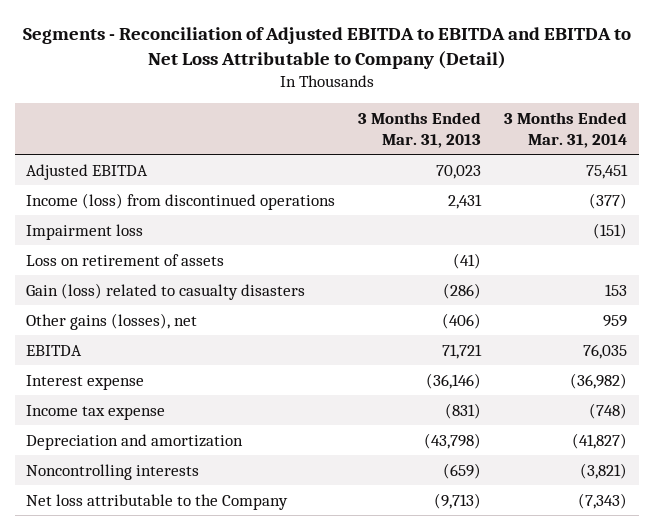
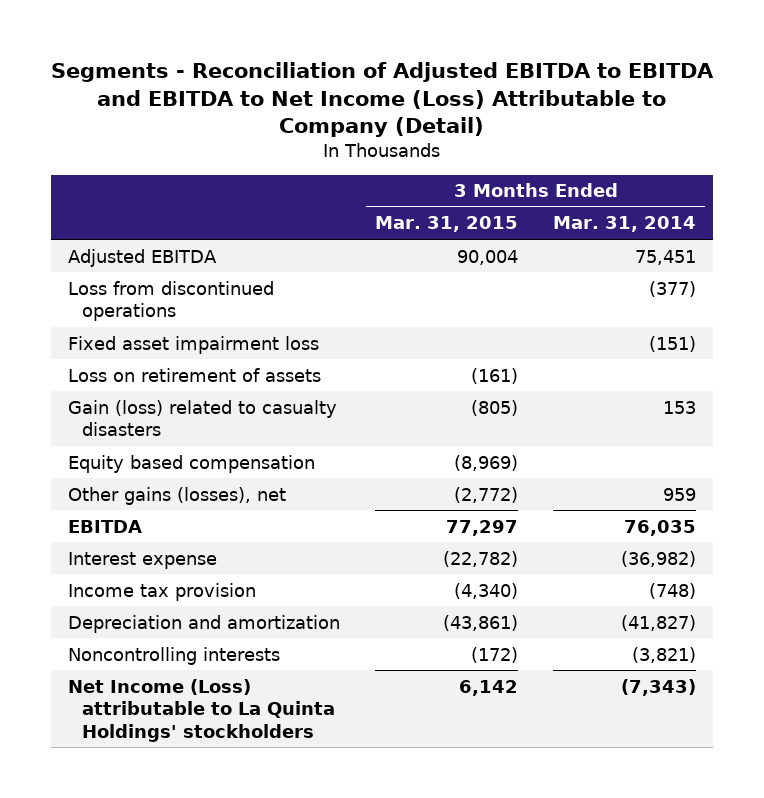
- Segments - Reconciliation of Adjusted EBITDA to EBITDA and EBITDA to Net Loss Attributable to Company (Detail)
+ Segments - Reconciliation of Adjusted EBITDA to EBITDA and EBITDA to Net Income (Loss) Attributable to Company (Detail)
- | 3 Months Ended Mar. 31, 2013 | 3 Months Ended Mar. 31, 2014
+ | 3 Months Ended Mar. 31, 2015 | 3 Months Ended Mar. 31, 2014
- Income (loss) from discontinued operations | 2,431 | (377)
- Impairment loss | | (151)
+ Loss from discontinued operations | | (377)
+ Fixed asset impairment loss | | (151)
+ Equity based compensation | (8,969) |
- Income tax expense | (831) | (748)
+ Income tax provision | (4,340) | (748)
- Net loss attributable to the Company | (9,713) | (7,343)
+ Net Income (Loss) attributable to La Quinta Holdings' stockholders | 6,142 | (7,343)

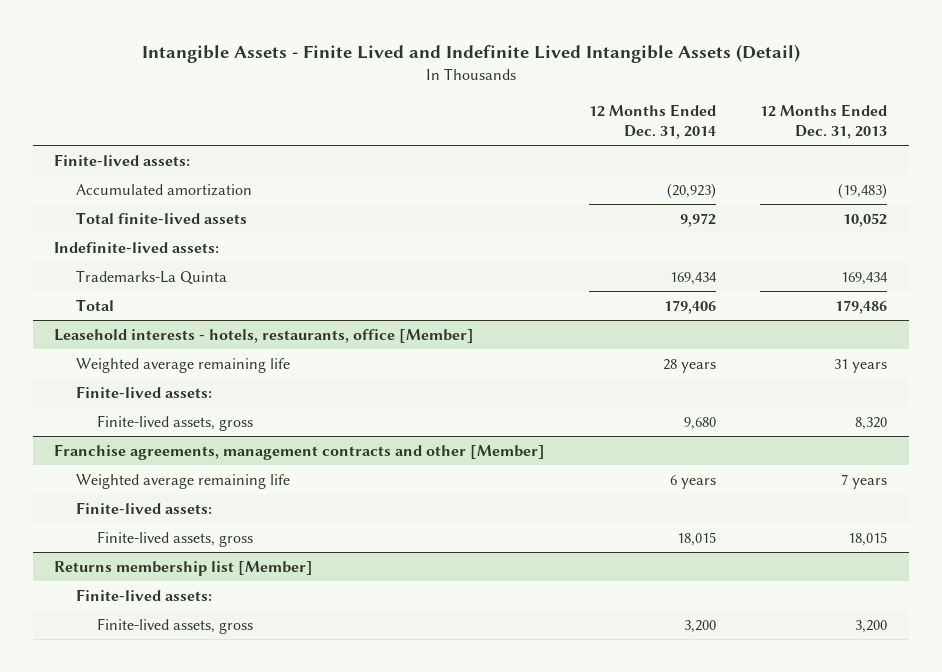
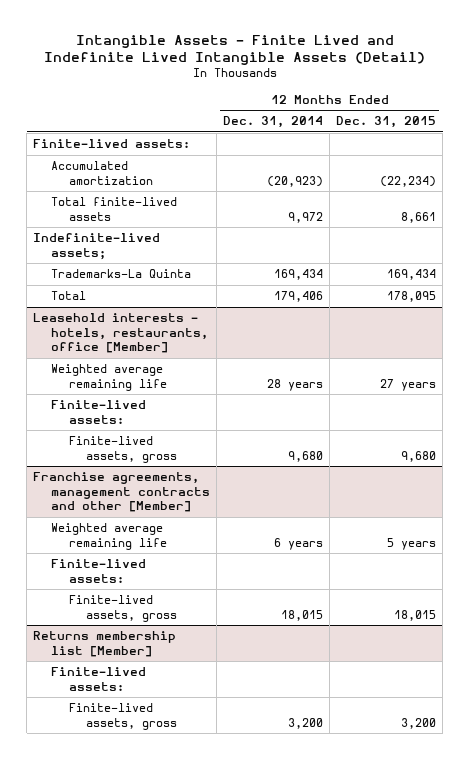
- | 12 Months Ended Dec. 31, 2014 | 12 Months Ended Dec. 31, 2013
+ | 12 Months Ended Dec. 31, 2014 | 12 Months Ended Dec. 31, 2015
- Indefinite-lived assets:
+ Indefinite-lived assets;

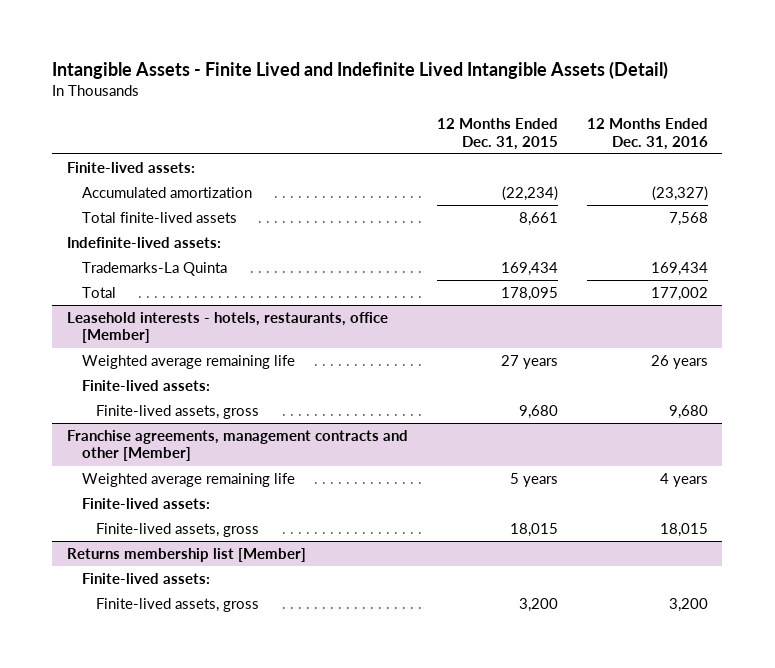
- | 12 Months Ended Dec. 31, 2014 | 12 Months Ended Dec. 31, 2015
+ | 12 Months Ended Dec. 31, 2015 | 12 Months Ended Dec. 31, 2016
- Indefinite-lived assets;
+ Indefinite-lived assets:

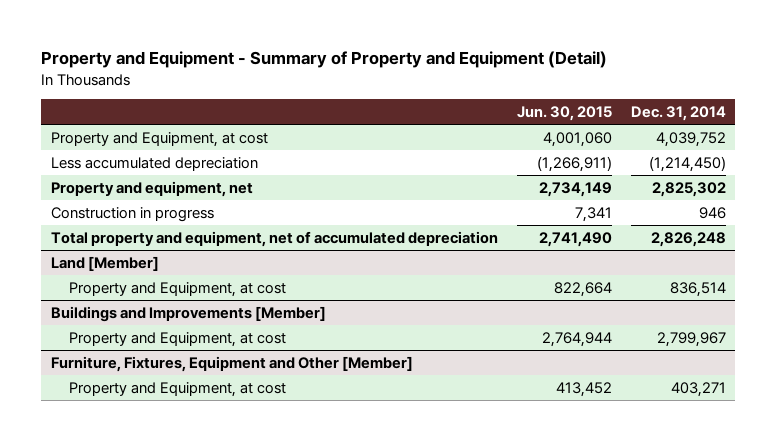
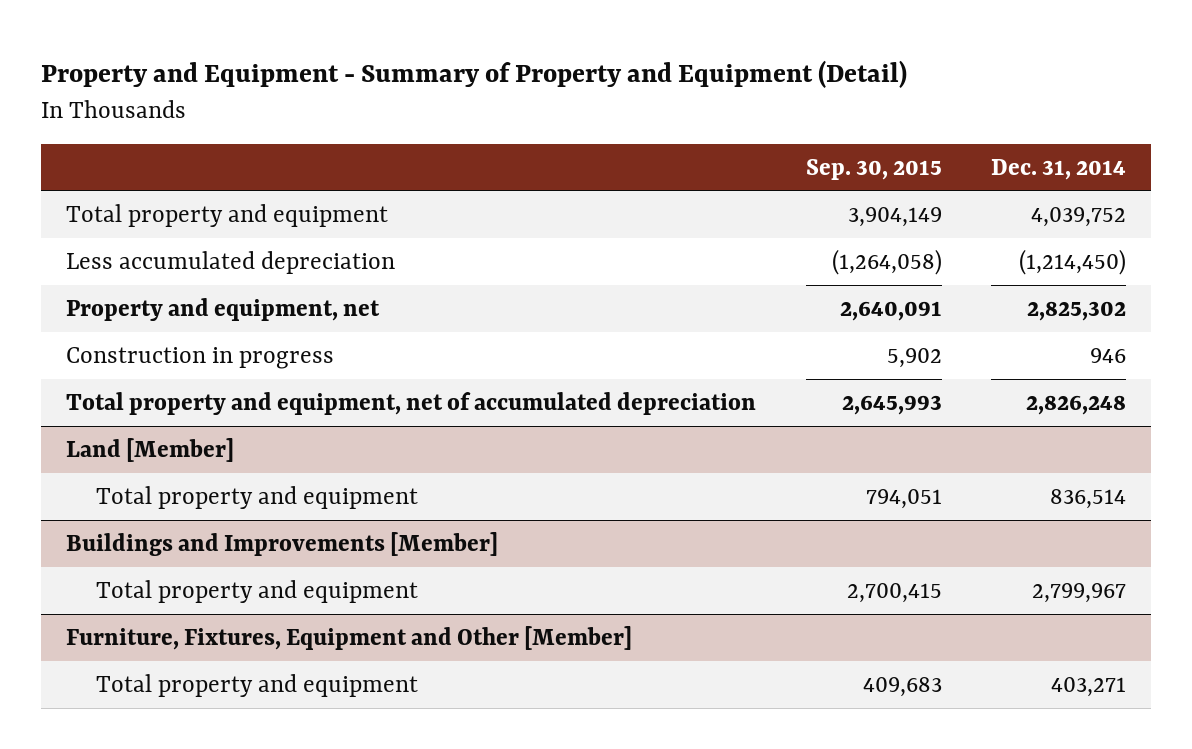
- | Jun. 30, 2015 | Dec. 31, 2014
+ | Sep. 30, 2015 | Dec. 31, 2014
- Property and Equipment, at cost | 4,001,060 | 4,039,752
+ Total property and equipment | 3,904,149 | 4,039,752
@ Land [Member]
- Property and Equipment, at cost | 822,664 | 836,514
+ Total property and equipment | 794,051 | 836,514
@ Buildings and Improvements [Member]
- Property and Equipment, at cost | 2,764,944 | 2,799,967
+ Total property and equipment | 2,700,415 | 2,799,967
@ Furniture, Fixtures, Equipment and Other [Member]
- Property and Equipment, at cost | 413,452 | 403,271
+ Total property and equipment | 409,683 | 403,271

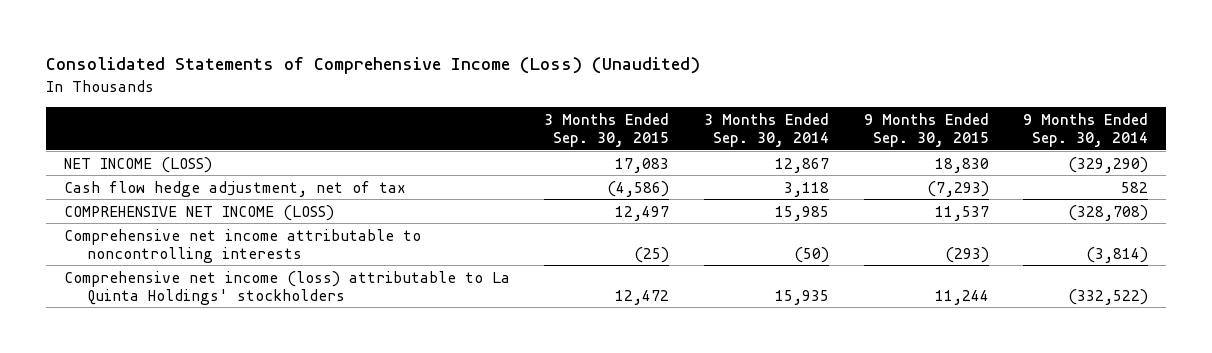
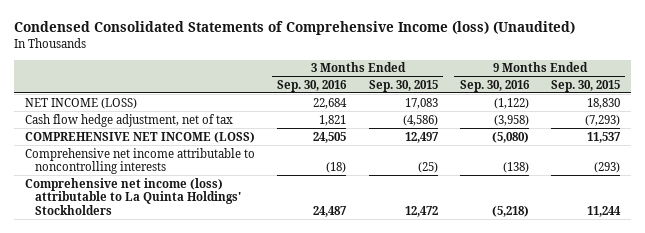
- Consolidated Statements of Comprehensive Income (Loss) (Unaudited)
+ Condensed Consolidated Statements of Comprehensive Income (loss) (Unaudited)
- | 3 Months Ended Sep. 30, 2015 | 3 Months Ended Sep. 30, 2014 | 9 Months Ended Sep. 30, 2015 | 9 Months Ended Sep. 30, 2014
+ | 3 Months Ended Sep. 30, 2016 | 3 Months Ended Sep. 30, 2015 | 9 Months Ended Sep. 30, 2016 | 9 Months Ended Sep. 30, 2015
- Comprehensive net income (loss) attributable to La Quinta Holdings' stockholders | 12,472 | 15,935 | 11,244 | (332,522)
+ Comprehensive net income (loss) attributable to La Quinta Holdings' Stockholders | 24,487 | 12,472 | (5,218) | 11,244

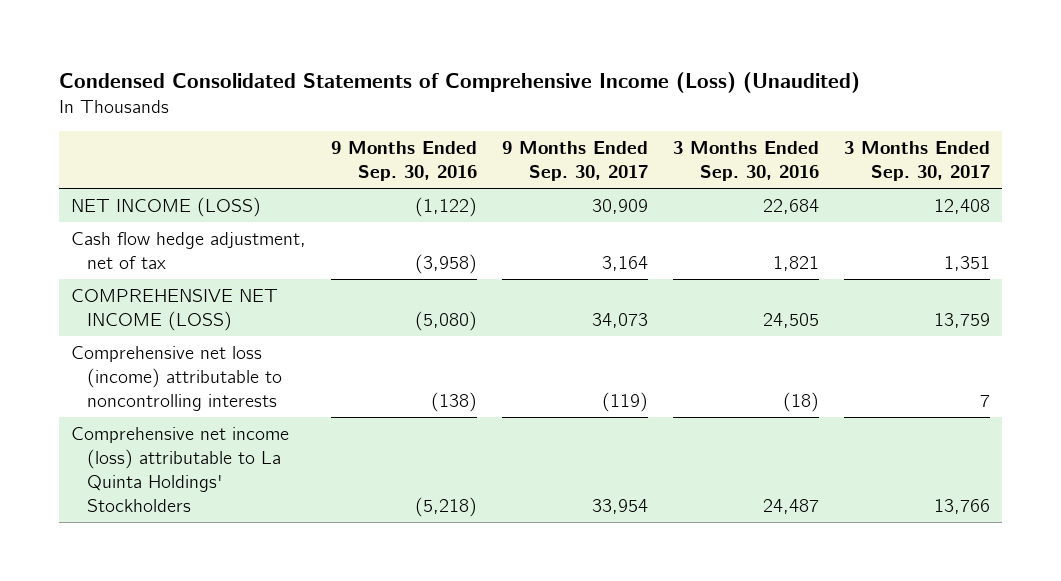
- Condensed Consolidated Statements of Comprehensive Income (loss) (Unaudited)
+ Condensed Consolidated Statements of Comprehensive Income (Loss) (Unaudited)
- | 3 Months Ended Sep. 30, 2016 | 3 Months Ended Sep. 30, 2015 | 9 Months Ended Sep. 30, 2016 | 9 Months Ended Sep. 30, 2015
+ | 9 Months Ended Sep. 30, 2016 | 9 Months Ended Sep. 30, 2017 | 3 Months Ended Sep. 30, 2016 | 3 Months Ended Sep. 30, 2017
- Comprehensive net income attributable to noncontrolling interests | (18) | (25) | (138) | (293)
+ Comprehensive net loss (income) attributable to noncontrolling interests | (138) | (119) | (18) | 7

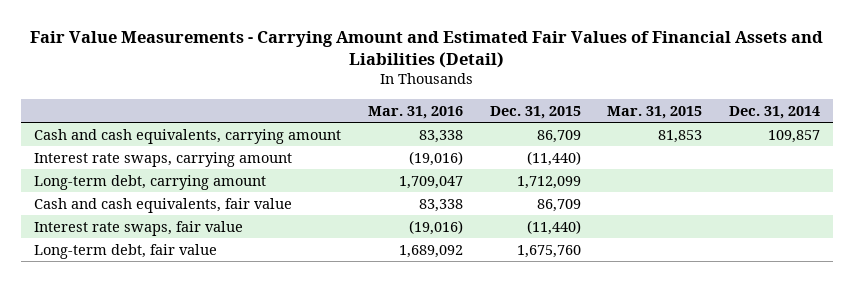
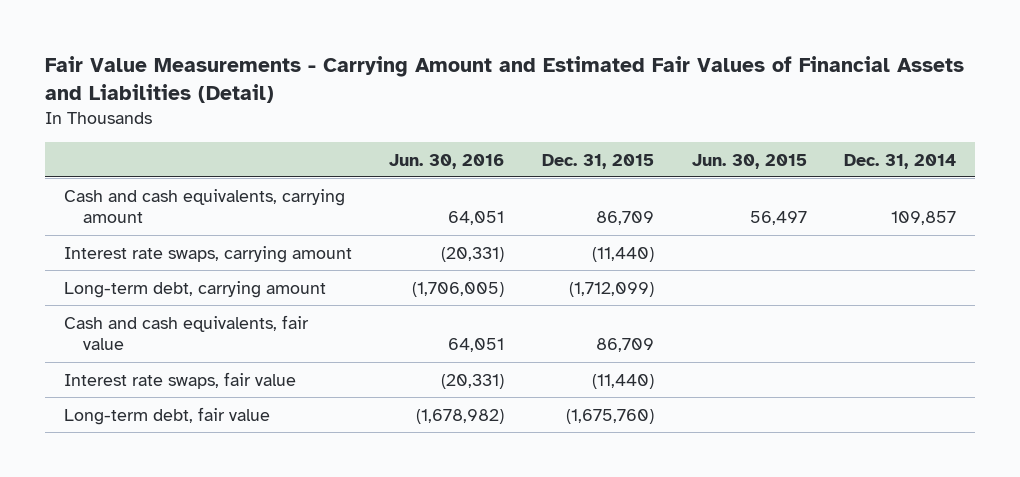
- | Mar. 31, 2016 | Dec. 31, 2015 | Mar. 31, 2015 | Dec. 31, 2014
+ | Jun. 30, 2016 | Dec. 31, 2015 | Jun. 30, 2015 | Dec. 31, 2014
- Long-term debt, carrying amount | 1,709,047 | 1,712,099 | |
+ Long-term debt, carrying amount | (1,706,005) | (1,712,099) | |
- Long-term debt, fair value | 1,689,092 | 1,675,760 | |
+ Long-term debt, fair value | (1,678,982) | (1,675,760) | |

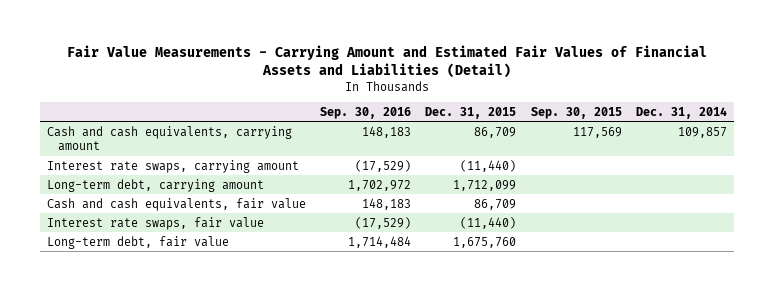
- | Jun. 30, 2016 | Dec. 31, 2015 | Jun. 30, 2015 | Dec. 31, 2014
+ | Sep. 30, 2016 | Dec. 31, 2015 | Sep. 30, 2015 | Dec. 31, 2014
- Long-term debt, carrying amount | (1,706,005) | (1,712,099) | |
+ Long-term debt, carrying amount | 1,702,972 | 1,712,099 | |
- Long-term debt, fair value | (1,678,982) | (1,675,760) | |
+ Long-term debt, fair value | 1,714,484 | 1,675,760 | |

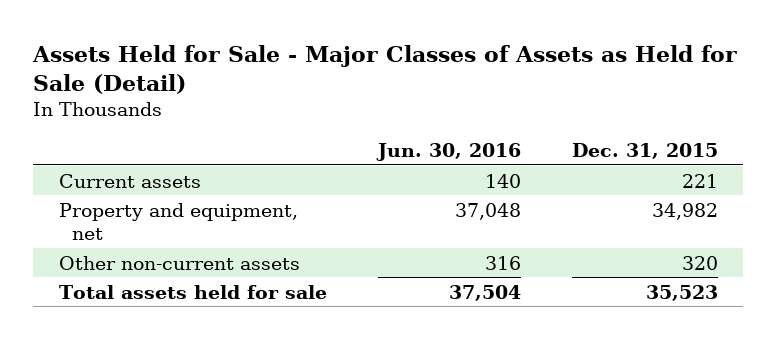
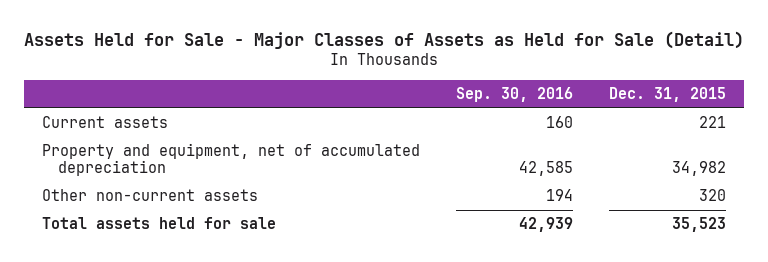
- | Jun. 30, 2016 | Dec. 31, 2015
+ | Sep. 30, 2016 | Dec. 31, 2015
- Property and equipment, net | 37,048 | 34,982
+ Property and equipment, net of accumulated depreciation | 42,585 | 34,982

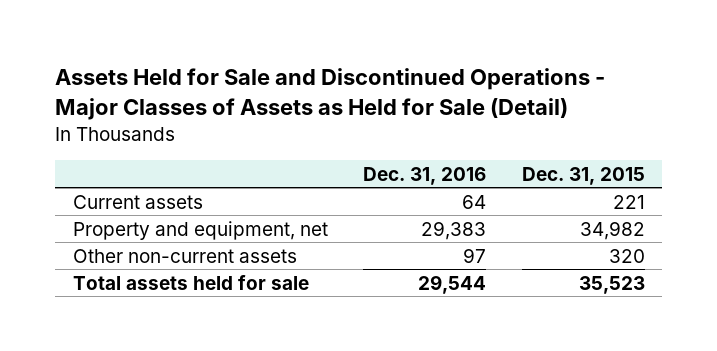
- Assets Held for Sale - Major Classes of Assets as Held for Sale (Detail)
+ Assets Held for Sale and Discontinued Operations - Major Classes of Assets as Held for Sale (Detail)
- | Sep. 30, 2016 | Dec. 31, 2015
+ | Dec. 31, 2016 | Dec. 31, 2015
- Property and equipment, net of accumulated depreciation | 42,585 | 34,982
+ Property and equipment, net | 29,383 | 34,982

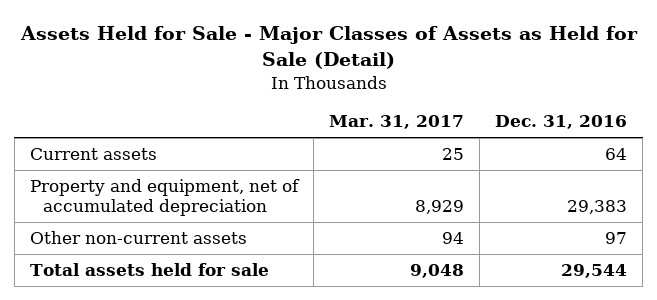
- Assets Held for Sale and Discontinued Operations - Major Classes of Assets as Held for Sale (Detail)
+ Assets Held for Sale - Major Classes of Assets as Held for Sale (Detail)
- | Dec. 31, 2016 | Dec. 31, 2015
+ | Mar. 31, 2017 | Dec. 31, 2016
- Property and equipment, net | 29,383 | 34,982
+ Property and equipment, net of accumulated depreciation | 8,929 | 29,383

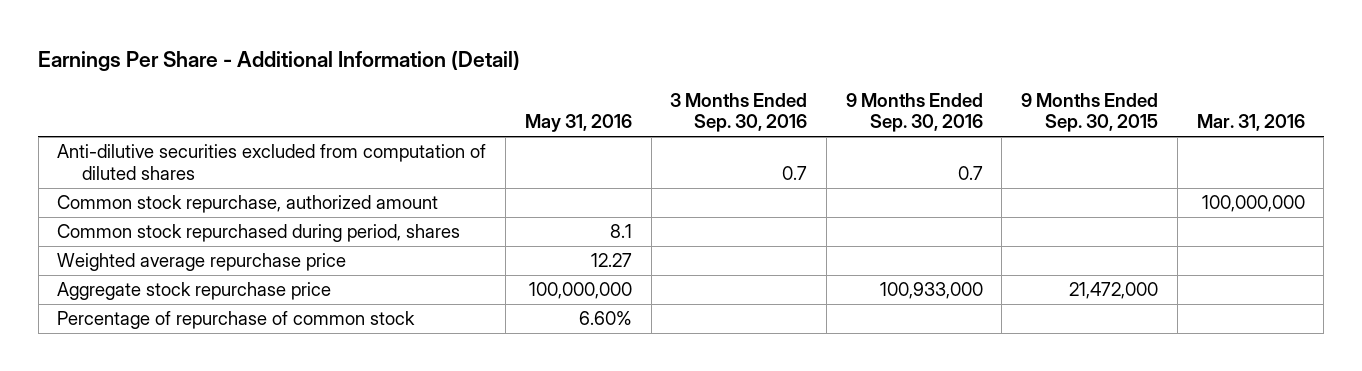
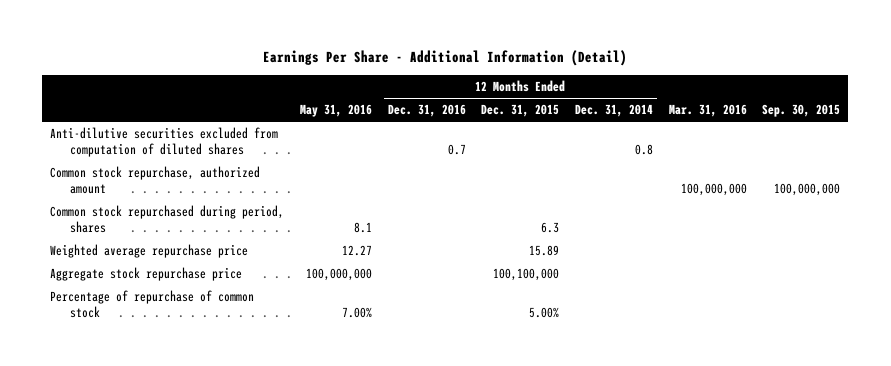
- | May 31, 2016 | 3 Months Ended Sep. 30, 2016 | 9 Months Ended Sep. 30, 2016 | 9 Months Ended Sep. 30, 2015 | Mar. 31, 2016
+ | May 31, 2016 | 12 Months Ended Dec. 31, 2016 | 12 Months Ended Dec. 31, 2015 | 12 Months Ended Dec. 31, 2014 | Mar. 31, 2016 | Sep. 30, 2015
- Percentage of repurchase of common stock | 6.60% | | | |
+ Percentage of repurchase of common stock | 7.00% | | 5.00% | | |

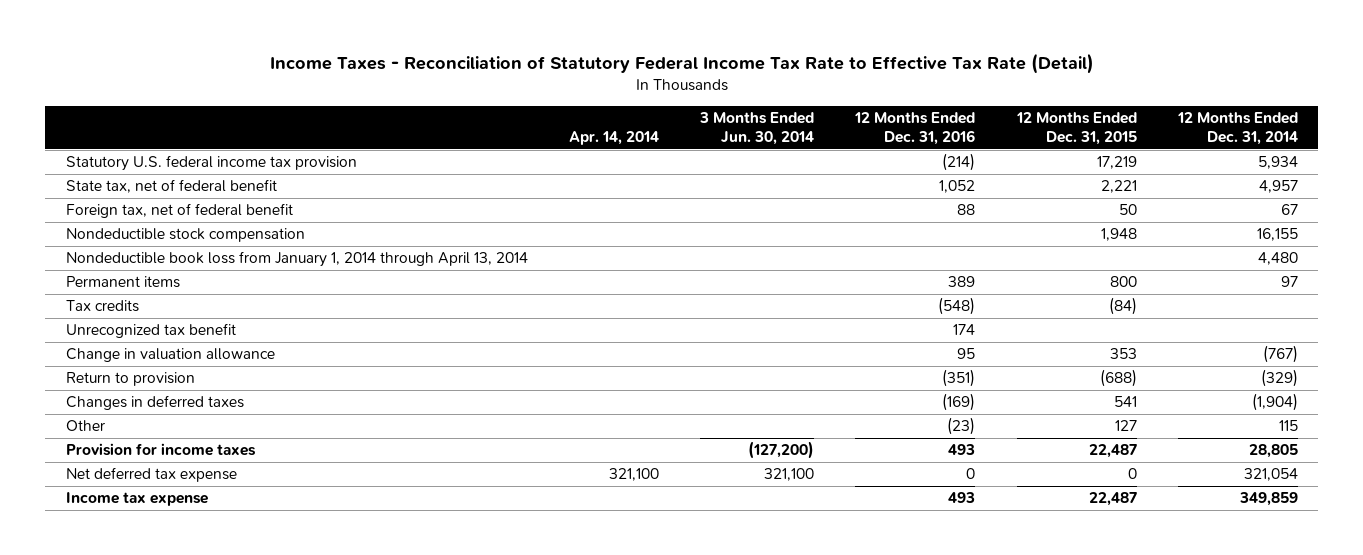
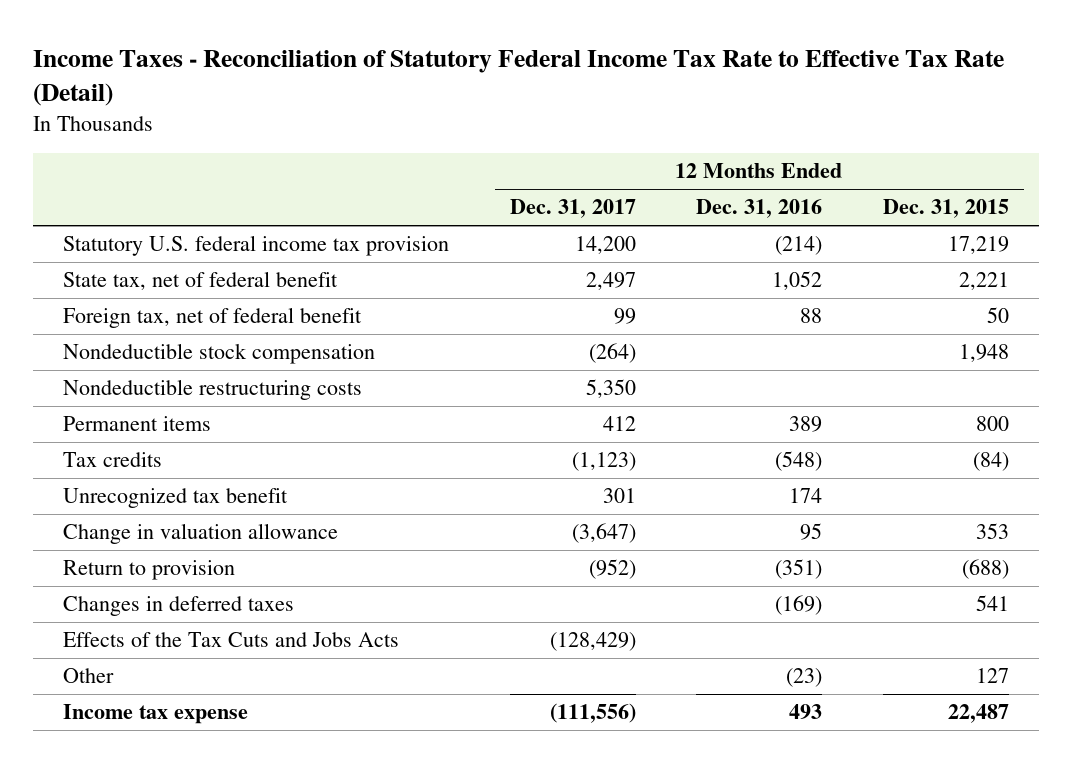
- | Apr. 14, 2014 | 3 Months Ended Jun. 30, 2014 | 12 Months Ended Dec. 31, 2016 | 12 Months Ended Dec. 31, 2015 | 12 Months Ended Dec. 31, 2014
+ | 12 Months Ended Dec. 31, 2017 | 12 Months Ended Dec. 31, 2016 | 12 Months Ended Dec. 31, 2015
- Nondeductible book loss from January 1, 2014 through April 13, 2014 | | | | | 4,480
+ Nondeductible restructuring costs | 5,350 | |
+ Effects of the Tax Cuts and Jobs Acts | (128,429) | |
- Provision for income taxes | | (127,200) | 493 | 22,487 | 28,805
- Net deferred tax expense | 321,100 | 321,100 | 0 | 0 | 321,054

